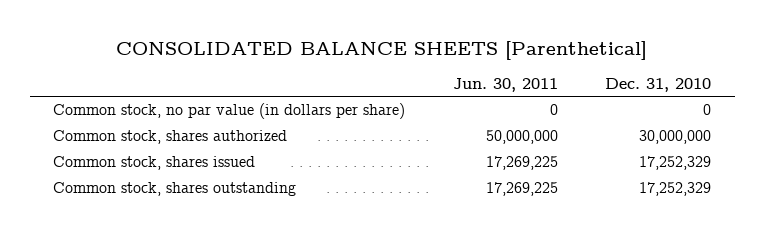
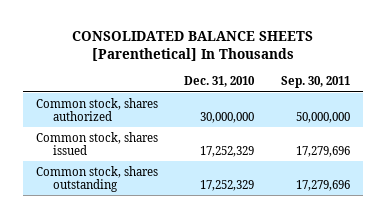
- CONSOLIDATED BALANCE SHEETS [Parenthetical]
+ CONSOLIDATED BALANCE SHEETS [Parenthetical] In Thousands
- | Jun. 30, 2011 | Dec. 31, 2010
+ | Dec. 31, 2010 | Sep. 30, 2011
- Common stock, no par value (in dollars per share) | 0 | 0

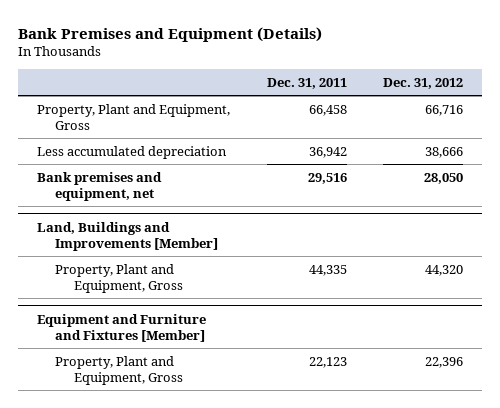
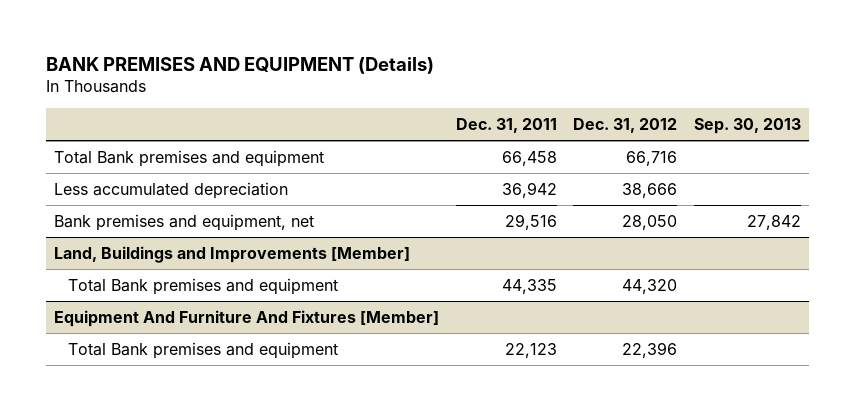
- Bank Premises and Equipment (Details)
+ BANK PREMISES AND EQUIPMENT (Details)
- | Dec. 31, 2011 | Dec. 31, 2012
+ | Dec. 31, 2011 | Dec. 31, 2012 | Sep. 30, 2013
- Property, Plant and Equipment, Gross | 66,458 | 66,716
+ Total Bank premises and equipment | 66,458 | 66,716 |
@ Land, Buildings and Improvements [Member]
- Property, Plant and Equipment, Gross | 44,335 | 44,320
- Equipment and Furniture and Fixtures [Member]
- Property, Plant and Equipment, Gross | 22,123 | 22,396
@ Land, Buildings and Improvements [Member]
+ Total Bank premises and equipment | 44,335 | 44,320 |
+ Equipment And Furniture And Fixtures [Member]
+ Total Bank premises and equipment | 22,123 | 22,396 |

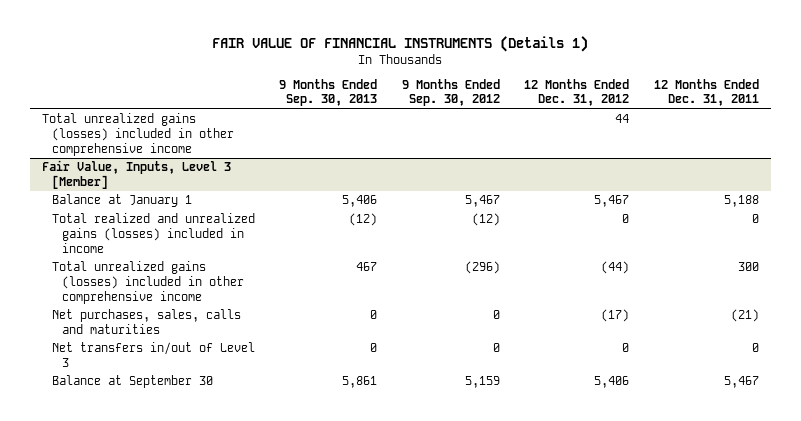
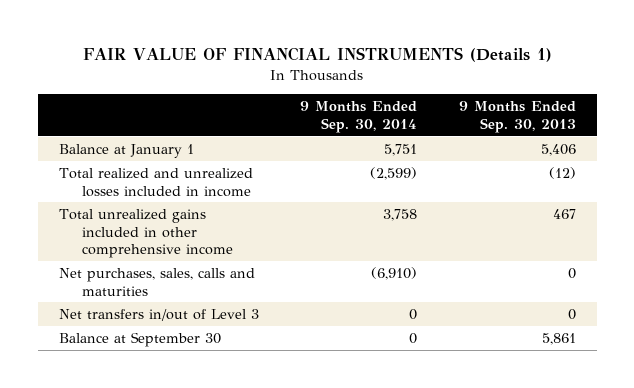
- | 9 Months Ended Sep. 30, 2013 | 9 Months Ended Sep. 30, 2012 | 12 Months Ended Dec. 31, 2012 | 12 Months Ended Dec. 31, 2011
+ | 9 Months Ended Sep. 30, 2014 | 9 Months Ended Sep. 30, 2013
- Total unrealized gains (losses) included in other comprehensive income | | | 44 |
- Fair Value, Inputs, Level 3 [Member]
- Total realized and unrealized gains (losses) included in income | (12) | (12) | 0 | 0
- Total unrealized gains (losses) included in other comprehensive income | 467 | (296) | (44) | 300
+ Total realized and unrealized losses included in income | (2,599) | (12)
+ Total unrealized gains included in other comprehensive income | 3,758 | 467

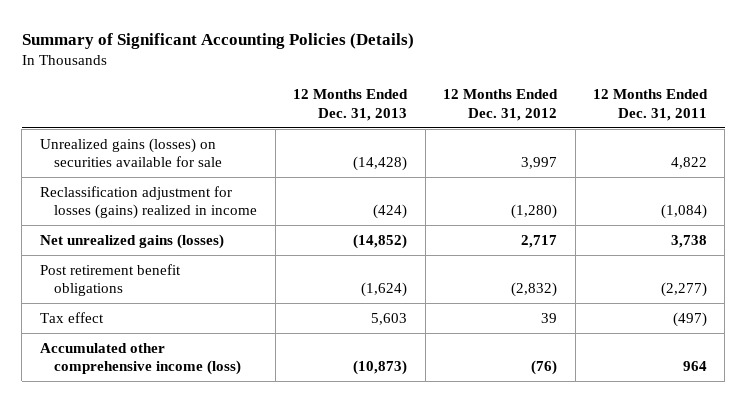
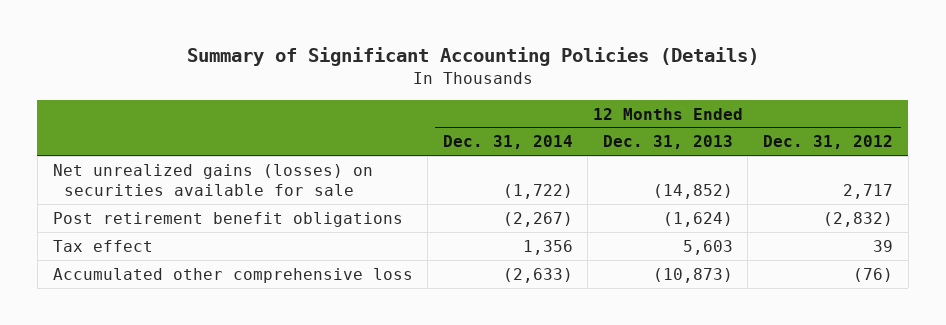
- | 12 Months Ended Dec. 31, 2013 | 12 Months Ended Dec. 31, 2012 | 12 Months Ended Dec. 31, 2011
+ | 12 Months Ended Dec. 31, 2014 | 12 Months Ended Dec. 31, 2013 | 12 Months Ended Dec. 31, 2012
- Unrealized gains (losses) on securities available for sale | (14,428) | 3,997 | 4,822
- Reclassification adjustment for losses (gains) realized in income | (424) | (1,280) | (1,084)
- Net unrealized gains (losses) | (14,852) | 2,717 | 3,738
+ Net unrealized gains (losses) on securities available for sale | (1,722) | (14,852) | 2,717
- Accumulated other comprehensive income (loss) | (10,873) | (76) | 964
+ Accumulated other comprehensive loss | (2,633) | (10,873) | (76)

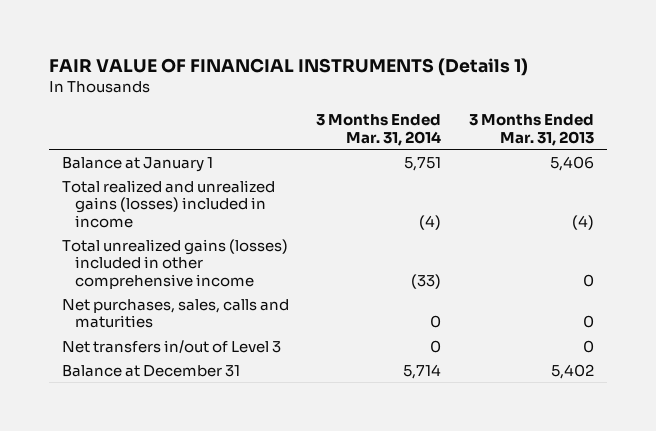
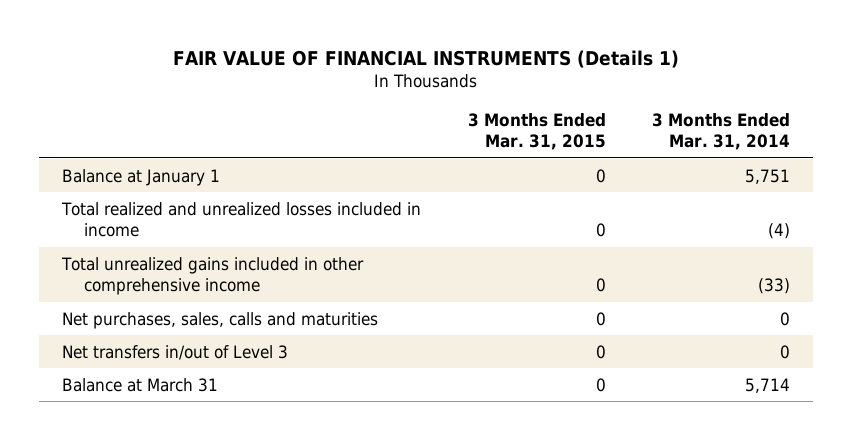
- | 3 Months Ended Mar. 31, 2014 | 3 Months Ended Mar. 31, 2013
+ | 3 Months Ended Mar. 31, 2015 | 3 Months Ended Mar. 31, 2014
- Total realized and unrealized gains (losses) included in income | (4) | (4)
- Total unrealized gains (losses) included in other comprehensive income | (33) | 0
+ Total realized and unrealized losses included in income | 0 | (4)
+ Total unrealized gains included in other comprehensive income | 0 | (33)
- Balance at December 31 | 5,714 | 5,402
+ Balance at March 31 | 0 | 5,714

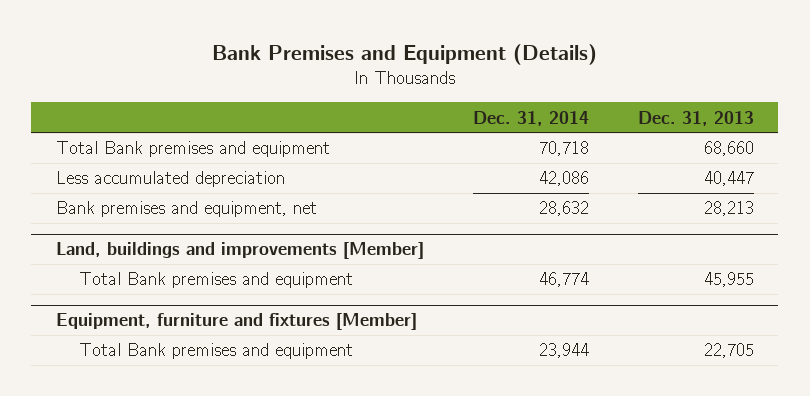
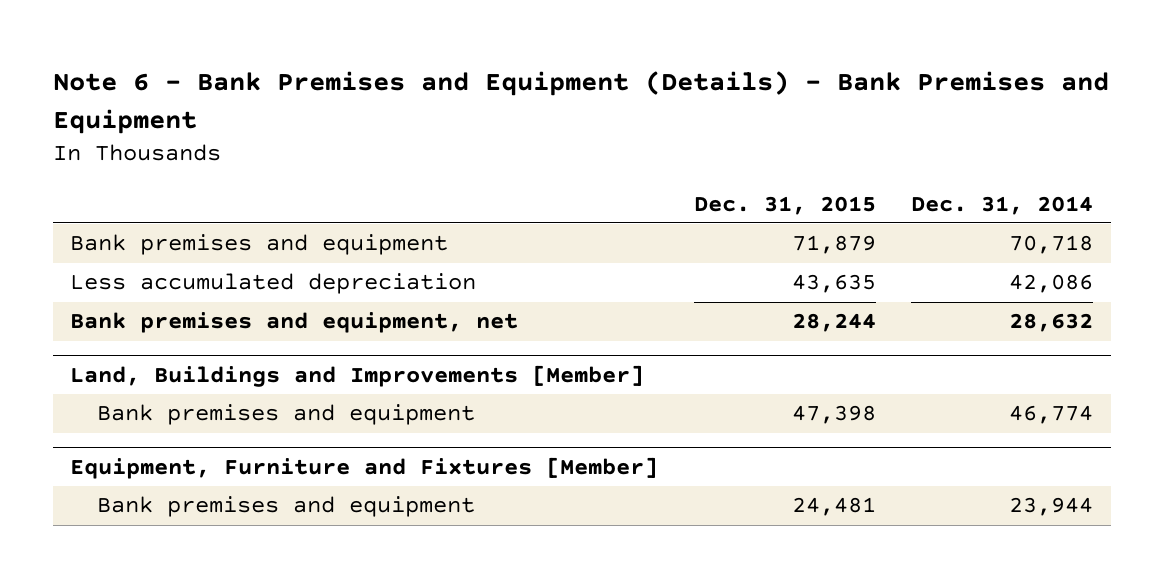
- Bank Premises and Equipment (Details)
+ Note 6 - Bank Premises and Equipment (Details) - Bank Premises and Equipment
- | Dec. 31, 2014 | Dec. 31, 2013
+ | Dec. 31, 2015 | Dec. 31, 2014
- Total Bank premises and equipment | 70,718 | 68,660
+ Bank premises and equipment | 71,879 | 70,718
- Land, buildings and improvements [Member]
- Total Bank premises and equipment | 46,774 | 45,955
- Equipment, furniture and fixtures [Member]
- Total Bank premises and equipment | 23,944 | 22,705
+ Land, Buildings and Improvements [Member]
+ Bank premises and equipment | 47,398 | 46,774
+ Equipment, Furniture and Fixtures [Member]
+ Bank premises and equipment | 24,481 | 23,944

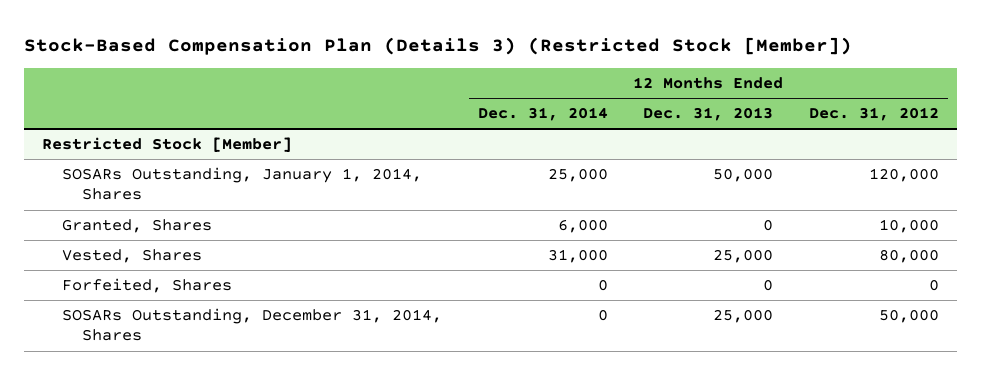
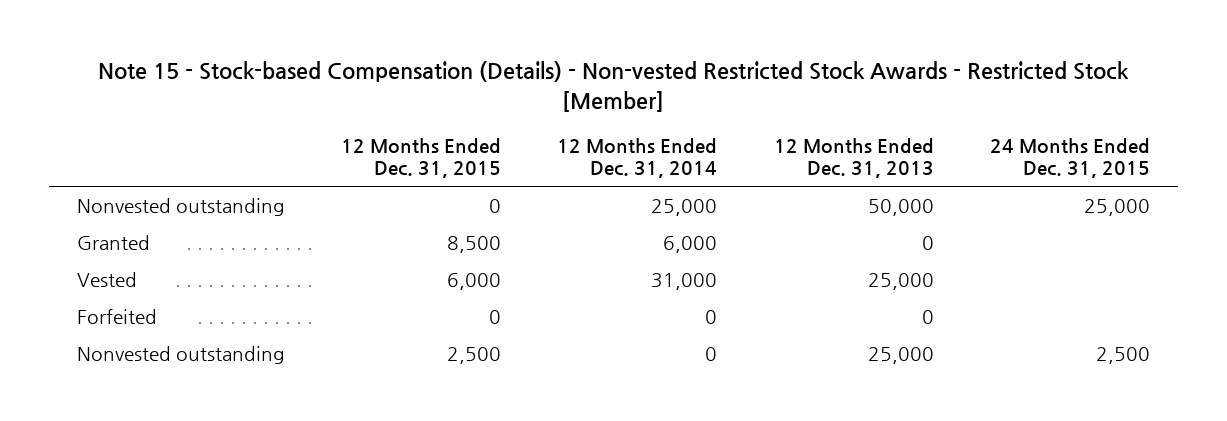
- Stock-Based Compensation Plan (Details 3) (Restricted Stock [Member])
+ Note 15 - Stock-based Compensation (Details) - Non-vested Restricted Stock Awards - Restricted Stock [Member]
- | 12 Months Ended Dec. 31, 2014 | 12 Months Ended Dec. 31, 2013 | 12 Months Ended Dec. 31, 2012
+ | 12 Months Ended Dec. 31, 2015 | 12 Months Ended Dec. 31, 2014 | 12 Months Ended Dec. 31, 2013 | 24 Months Ended Dec. 31, 2015
- Restricted Stock [Member]
- SOSARs Outstanding, January 1, 2014, Shares | 25,000 | 50,000 | 120,000
- Granted, Shares | 6,000 | 0 | 10,000
- Vested, Shares | 31,000 | 25,000 | 80,000
- Forfeited, Shares | 0 | 0 | 0
- SOSARs Outstanding, December 31, 2014, Shares | 0 | 25,000 | 50,000
+ Nonvested outstanding | 0 | 25,000 | 50,000 | 25,000
+ Granted | 8,500 | 6,000 | 0 |
+ Vested | 6,000 | 31,000 | 25,000 |
+ Forfeited | 0 | 0 | 0 |
+ Nonvested outstanding | 2,500 | 0 | 25,000 | 2,500

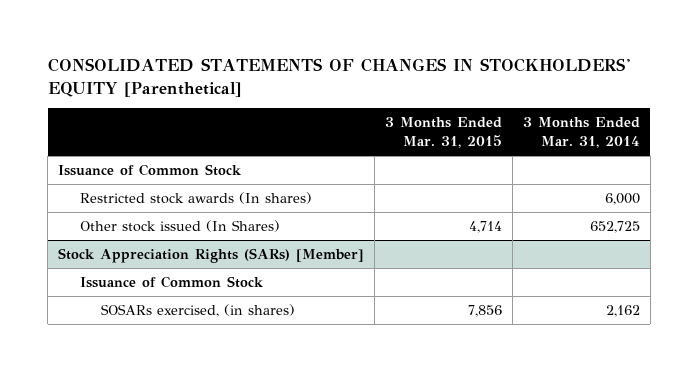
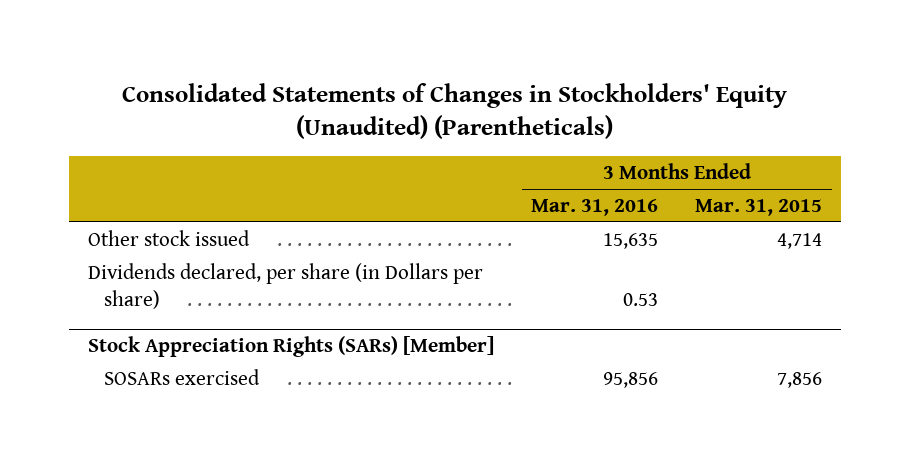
- CONSOLIDATED STATEMENTS OF CHANGES IN STOCKHOLDERS' EQUITY [Parenthetical]
+ Consolidated Statements of Changes in Stockholders' Equity (Unaudited) (Parentheticals)
- | 3 Months Ended Mar. 31, 2015 | 3 Months Ended Mar. 31, 2014
+ | 3 Months Ended Mar. 31, 2016 | 3 Months Ended Mar. 31, 2015
- Issuance of Common Stock
- Restricted stock awards (In shares) | | 6,000
- Other stock issued (In Shares) | 4,714 | 652,725
+ Other stock issued | 15,635 | 4,714
+ Dividends declared, per share (in Dollars per share) | 0.53 |
@ Stock Appreciation Rights (SARs) [Member]
- Issuance of Common Stock
- SOSARs exercised, (in shares) | 7,856 | 2,162
+ SOSARs exercised | 95,856 | 7,856

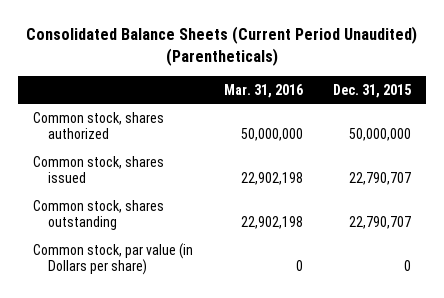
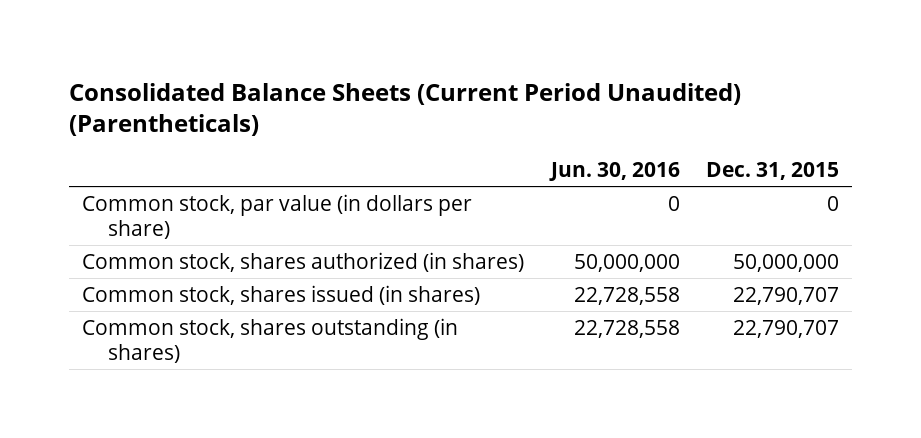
- | Mar. 31, 2016 | Dec. 31, 2015
+ | Jun. 30, 2016 | Dec. 31, 2015
- Common stock, shares authorized | 50,000,000 | 50,000,000
- Common stock, shares issued | 22,902,198 | 22,790,707
- Common stock, shares outstanding | 22,902,198 | 22,790,707
- Common stock, par value (in Dollars per share) | 0 | 0
+ Common stock, par value (in dollars per share) | 0 | 0
+ Common stock, shares authorized (in shares) | 50,000,000 | 50,000,000
+ Common stock, shares issued (in shares) | 22,728,558 | 22,790,707
+ Common stock, shares outstanding (in shares) | 22,728,558 | 22,790,707

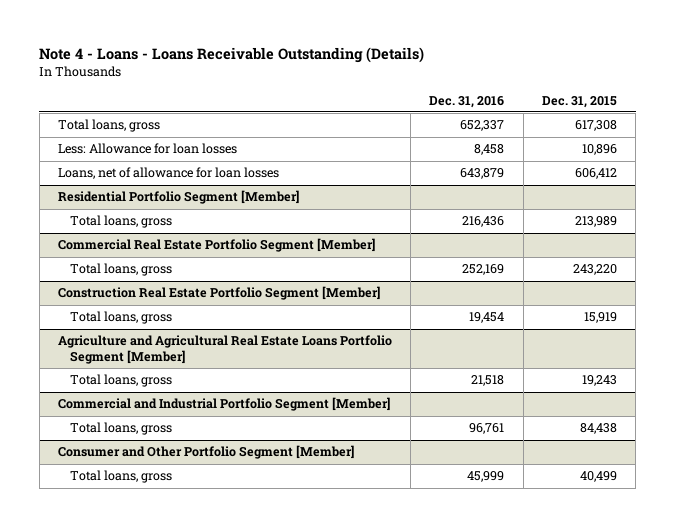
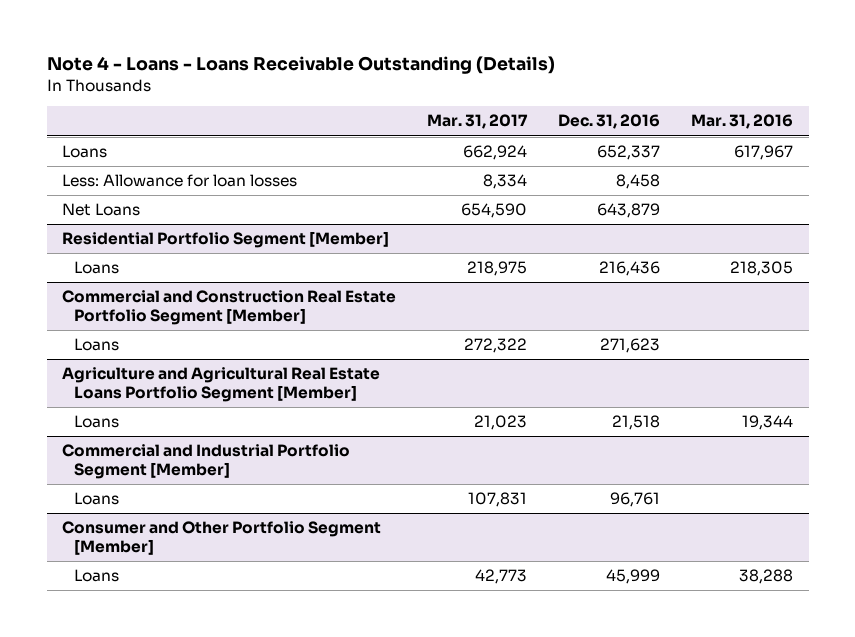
- | Dec. 31, 2016 | Dec. 31, 2015
+ | Mar. 31, 2017 | Dec. 31, 2016 | Mar. 31, 2016
- Total loans, gross | 652,337 | 617,308
+ Loans | 662,924 | 652,337 | 617,967
- Loans, net of allowance for loan losses | 643,879 | 606,412
+ Net Loans | 654,590 | 643,879 |
@ Residential Portfolio Segment [Member]
- Total loans, gross | 216,436 | 213,989
- Commercial Real Estate Portfolio Segment [Member]
- Total loans, gross | 252,169 | 243,220
- Construction Real Estate Portfolio Segment [Member]
- Total loans, gross | 19,454 | 15,919
@ Residential Portfolio Segment [Member]
+ Loans | 218,975 | 216,436 | 218,305
+ Commercial and Construction Real Estate Portfolio Segment [Member]
+ Loans | 272,322 | 271,623 |
@ Agriculture and Agricultural Real Estate Loans Portfolio Segment [Member]
- Total loans, gross | 21,518 | 19,243
+ Loans | 21,023 | 21,518 | 19,344
@ Commercial and Industrial Portfolio Segment [Member]
- Total loans, gross | 96,761 | 84,438
+ Loans | 107,831 | 96,761 |
@ Consumer and Other Portfolio Segment [Member]
- Total loans, gross | 45,999 | 40,499
+ Loans | 42,773 | 45,999 | 38,288

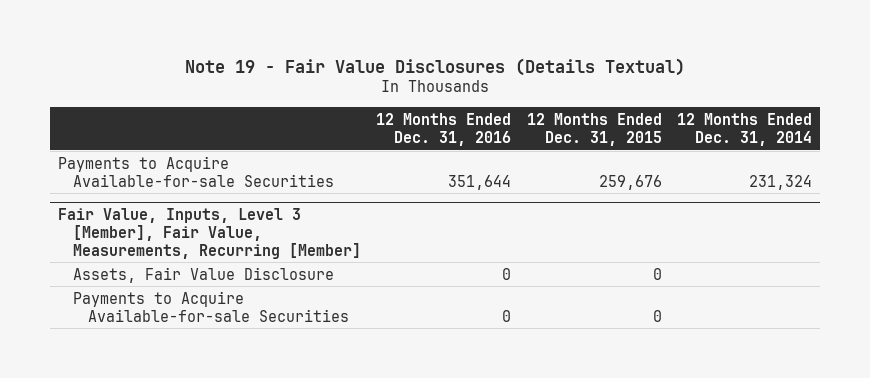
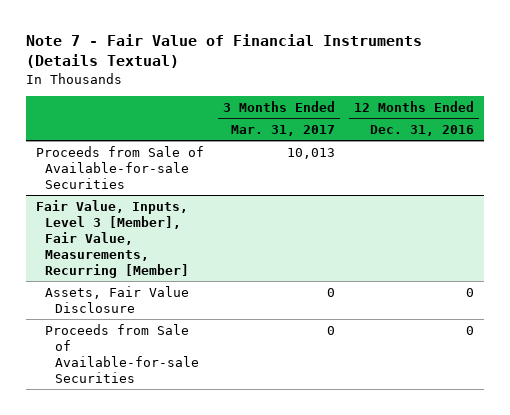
- Note 19 - Fair Value Disclosures (Details Textual)
+ Note 7 - Fair Value of Financial Instruments (Details Textual)
- | 12 Months Ended Dec. 31, 2016 | 12 Months Ended Dec. 31, 2015 | 12 Months Ended Dec. 31, 2014
+ | 3 Months Ended Mar. 31, 2017 | 12 Months Ended Dec. 31, 2016
- Payments to Acquire Available-for-sale Securities | 351,644 | 259,676 | 231,324
+ Proceeds from Sale of Available-for-sale Securities | 10,013 |
@ Fair Value, Inputs, Level 3 [Member], Fair Value, Measurements, Recurring [Member]
- Payments to Acquire Available-for-sale Securities | 0 | 0 |
+ Proceeds from Sale of Available-for-sale Securities | 0 | 0

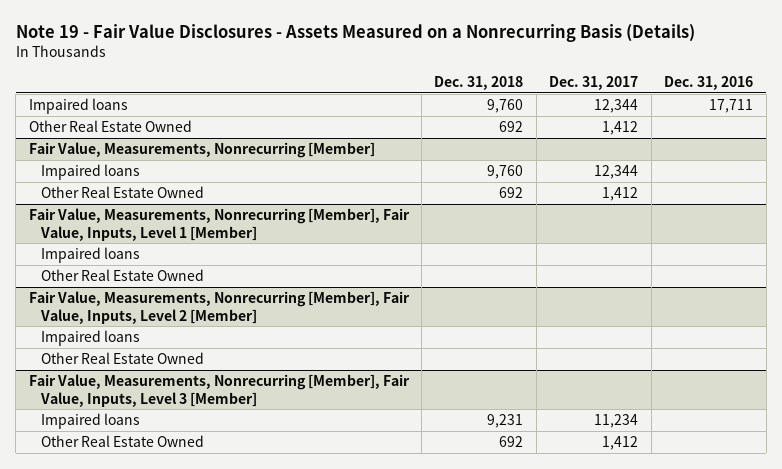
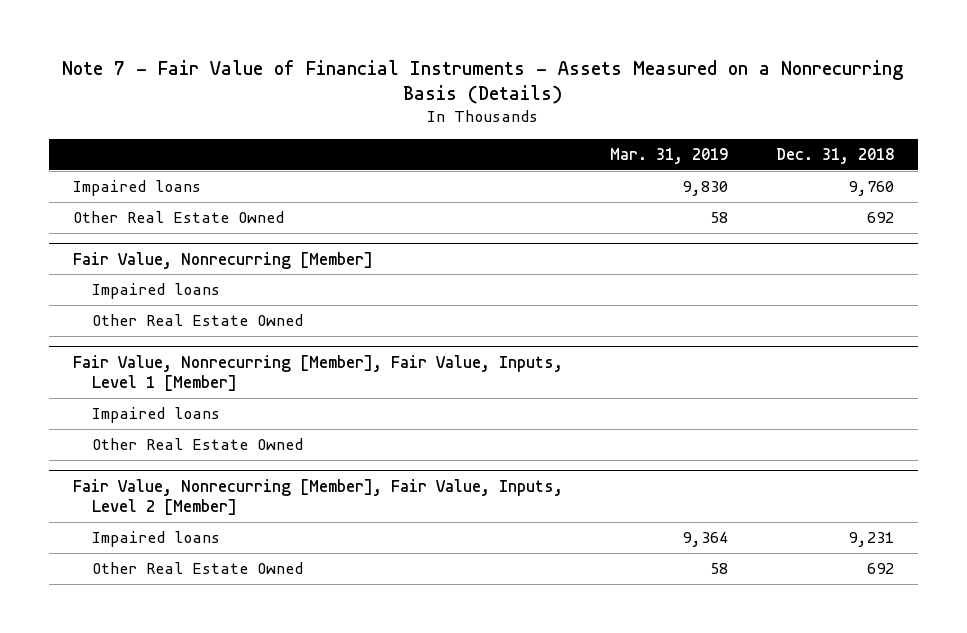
- Note 19 - Fair Value Disclosures - Assets Measured on a Nonrecurring Basis (Details)
+ Note 7 - Fair Value of Financial Instruments - Assets Measured on a Nonrecurring Basis (Details)
- | Dec. 31, 2018 | Dec. 31, 2017 | Dec. 31, 2016
+ | Mar. 31, 2019 | Dec. 31, 2018
- Fair Value, Measurements, Nonrecurring [Member]
- Impaired loans | 9,760 | 12,344 |
- Other Real Estate Owned | 692 | 1,412 |
- Fair Value, Measurements, Nonrecurring [Member], Fair Value, Inputs, Level 1 [Member]
+ Fair Value, Nonrecurring [Member]
- Fair Value, Measurements, Nonrecurring [Member], Fair Value, Inputs, Level 2 [Member]
+ Fair Value, Nonrecurring [Member], Fair Value, Inputs, Level 1 [Member]
- Fair Value, Measurements, Nonrecurring [Member], Fair Value, Inputs, Level 3 [Member]
+ Fair Value, Nonrecurring [Member], Fair Value, Inputs, Level 2 [Member]

